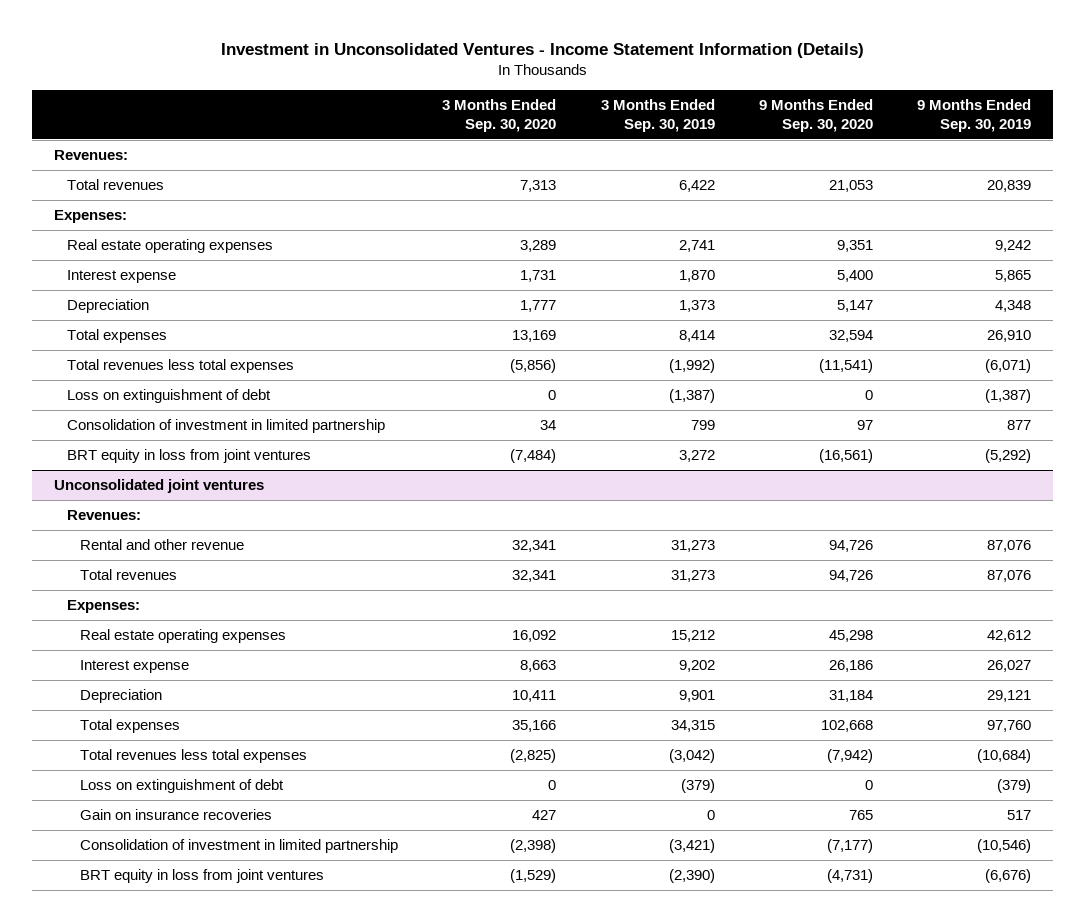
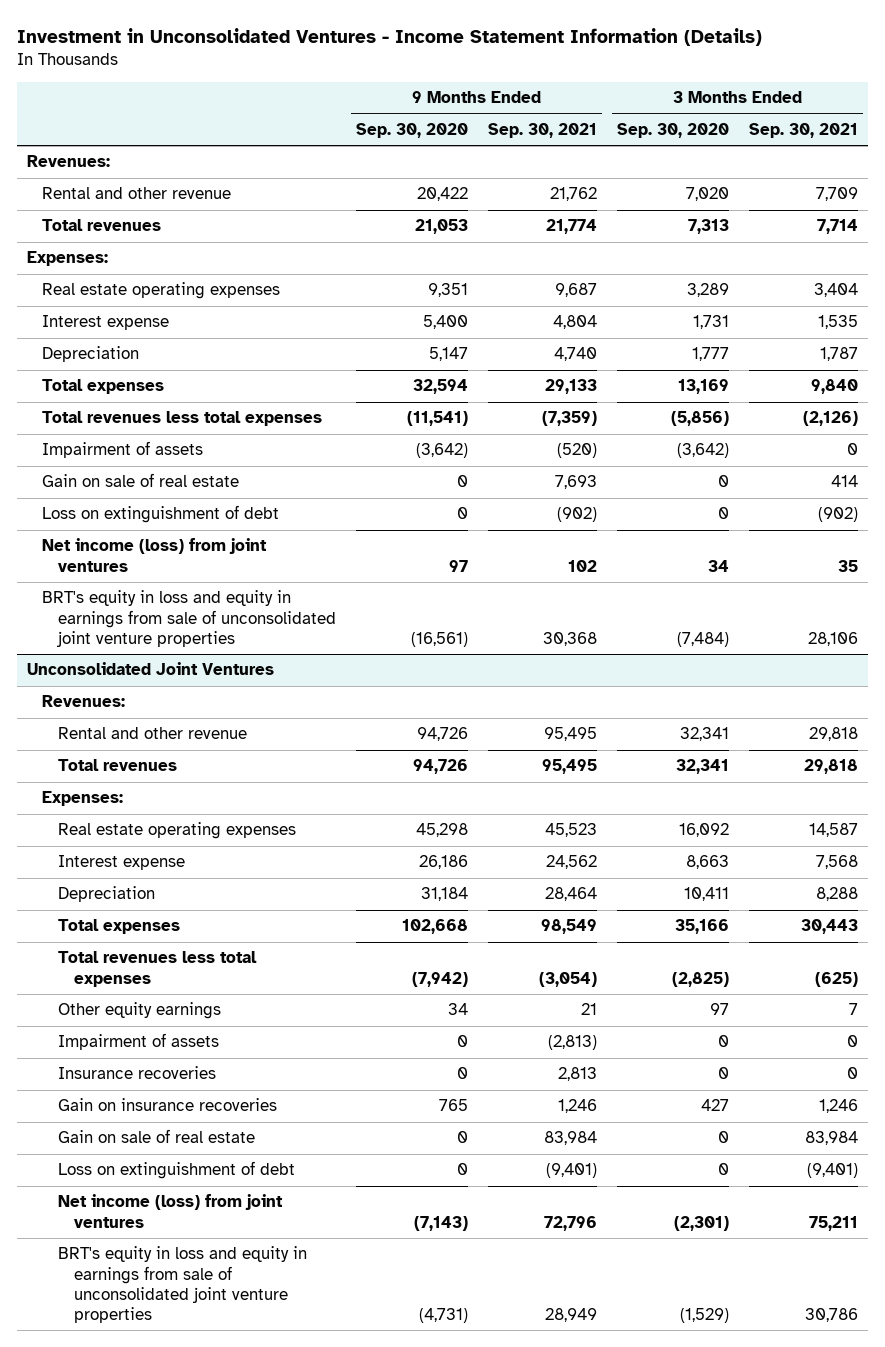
- | 3 Months Ended Sep. 30, 2020 | 3 Months Ended Sep. 30, 2019 | 9 Months Ended Sep. 30, 2020 | 9 Months Ended Sep. 30, 2019
+ | 9 Months Ended Sep. 30, 2020 | 9 Months Ended Sep. 30, 2021 | 3 Months Ended Sep. 30, 2020 | 3 Months Ended Sep. 30, 2021
+ Rental and other revenue | 20,422 | 21,762 | 7,020 | 7,709
+ Impairment of assets | (3,642) | (520) | (3,642) | 0
+ Gain on sale of real estate | 0 | 7,693 | 0 | 414
- Consolidation of investment in limited partnership | 34 | 799 | 97 | 877
- BRT equity in loss from joint ventures | (7,484) | 3,272 | (16,561) | (5,292)
- Unconsolidated joint ventures
+ Net income (loss) from joint ventures | 97 | 102 | 34 | 35
+ BRT's equity in loss and equity in earnings from sale of unconsolidated joint venture properties | (16,561) | 30,368 | (7,484) | 28,106
+ Unconsolidated Joint Ventures
- Loss on extinguishment of debt | 0 | (379) | 0 | (379)
+ Other equity earnings | 34 | 21 | 97 | 7
+ Impairment of assets | 0 | (2,813) | 0 | 0
+ Insurance recoveries | 0 | 2,813 | 0 | 0
- Consolidation of investment in limited partnership | (2,398) | (3,421) | (7,177) | (10,546)
- BRT equity in loss from joint ventures | (1,529) | (2,390) | (4,731) | (6,676)
+ Gain on sale of real estate | 0 | 83,984 | 0 | 83,984
+ Loss on extinguishment of debt | 0 | (9,401) | 0 | (9,401)
+ Net income (loss) from joint ventures | (7,143) | 72,796 | (2,301) | 75,211
+ BRT's equity in loss and equity in earnings from sale of unconsolidated joint venture properties | (4,731) | 28,949 | (1,529) | 30,786

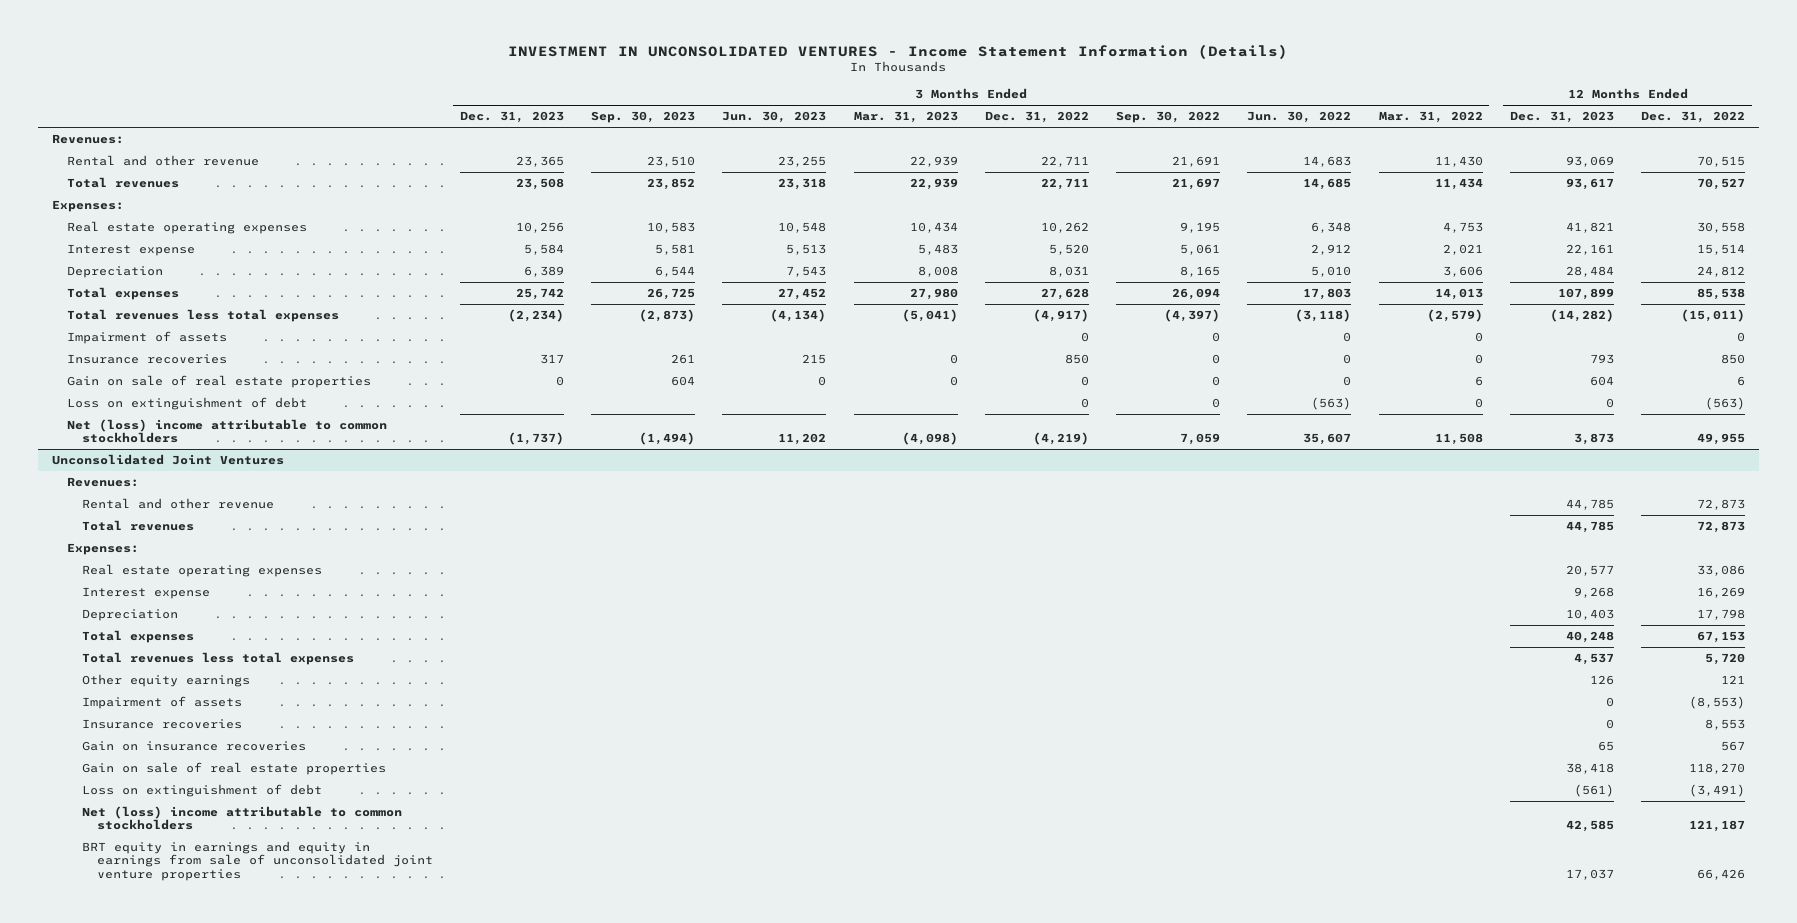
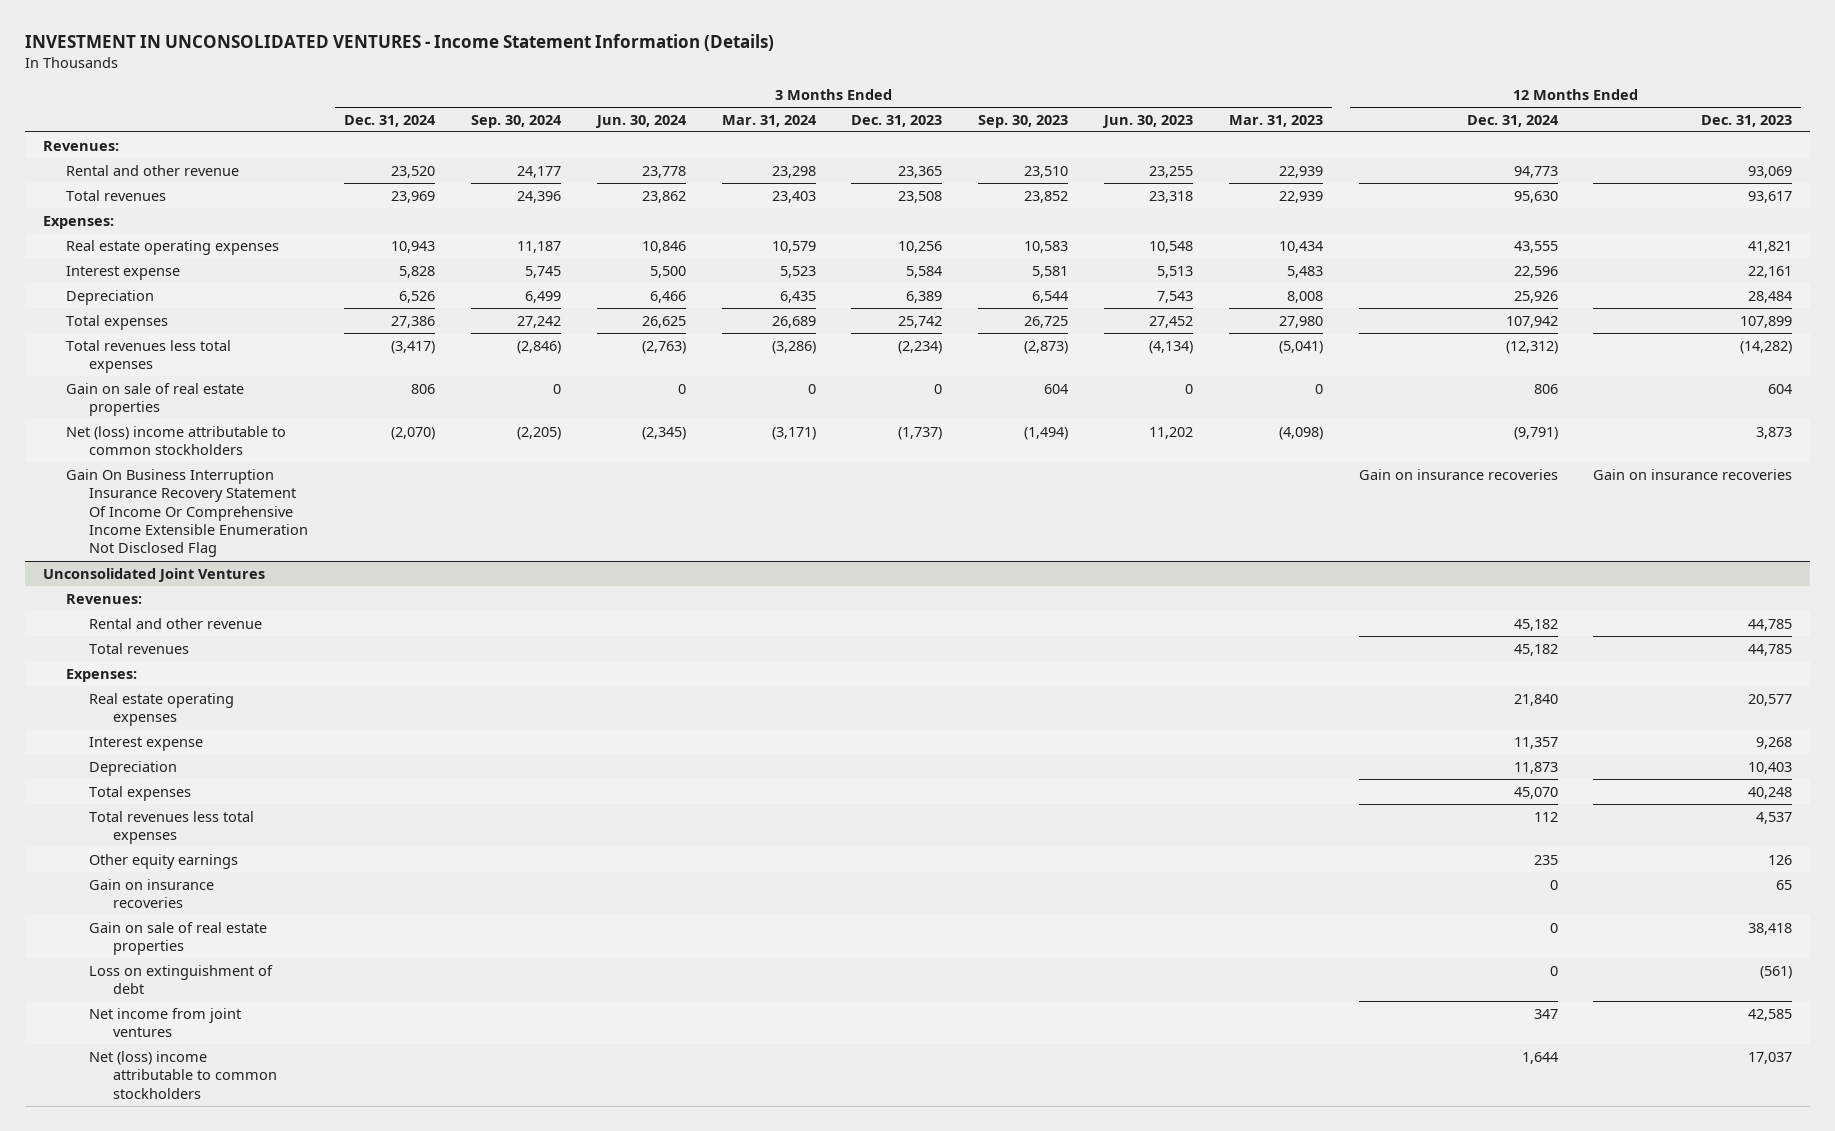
- | 3 Months Ended Dec. 31, 2023 | 3 Months Ended Sep. 30, 2023 | 3 Months Ended Jun. 30, 2023 | 3 Months Ended Mar. 31, 2023 | 3 Months Ended Dec. 31, 2022 | 3 Months Ended Sep. 30, 2022 | 3 Months Ended Jun. 30, 2022 | 3 Months Ended Mar. 31, 2022 | 12 Months Ended Dec. 31, 2023 | 12 Months Ended Dec. 31, 2022
+ | 3 Months Ended Dec. 31, 2024 | 3 Months Ended Sep. 30, 2024 | 3 Months Ended Jun. 30, 2024 | 3 Months Ended Mar. 31, 2024 | 3 Months Ended Dec. 31, 2023 | 3 Months Ended Sep. 30, 2023 | 3 Months Ended Jun. 30, 2023 | 3 Months Ended Mar. 31, 2023 | 12 Months Ended Dec. 31, 2024 | 12 Months Ended Dec. 31, 2023
- Impairment of assets | | | | | 0 | 0 | 0 | 0 | | 0
- Insurance recoveries | 317 | 261 | 215 | 0 | 850 | 0 | 0 | 0 | 793 | 850
- Loss on extinguishment of debt | | | | | 0 | 0 | (563) | 0 | 0 | (563)
+ Gain On Business Interruption Insurance Recovery Statement Of Income Or Comprehensive Income Extensible Enumeration Not Disclosed Flag | | | | | | | | | Gain on insurance recoveries | Gain on insurance recoveries
@ Unconsolidated Joint Ventures
- Impairment of assets | | | | | | | | | 0 | (8,553)
- Insurance recoveries | | | | | | | | | 0 | 8,553
- Net (loss) income attributable to common stockholders | | | | | | | | | 42,585 | 121,187
- BRT equity in earnings and equity in earnings from sale of unconsolidated joint venture properties | | | | | | | | | 17,037 | 66,426
+ Net income from joint ventures | | | | | | | | | 347 | 42,585
+ Net (loss) income attributable to common stockholders | | | | | | | | | 1,644 | 17,037

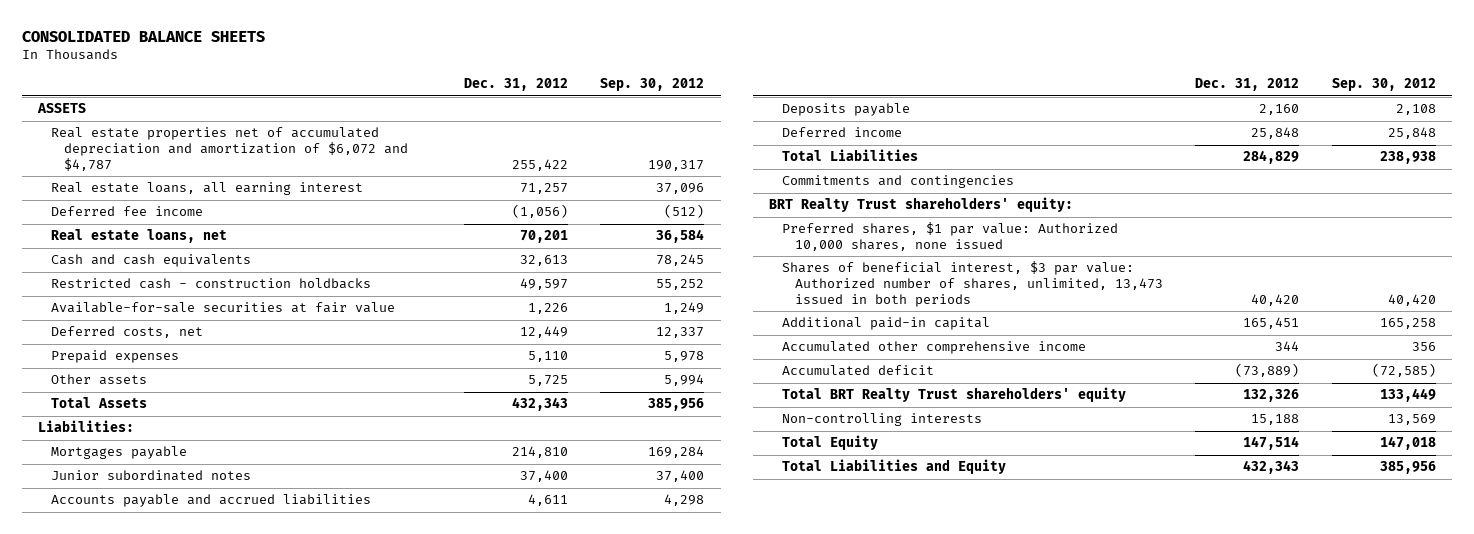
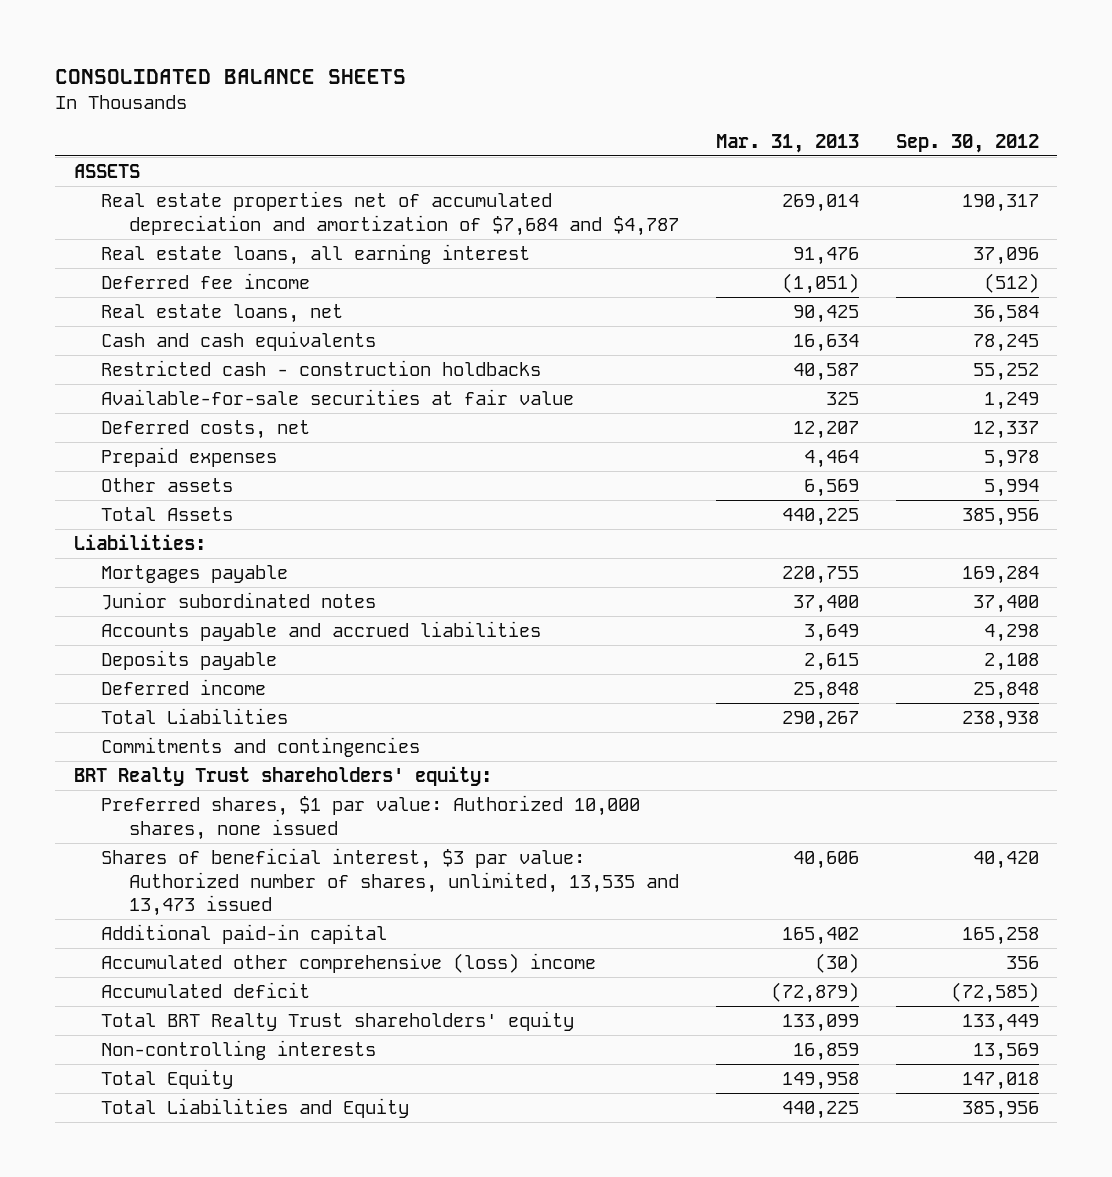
- | Dec. 31, 2012 | Sep. 30, 2012
+ | Mar. 31, 2013 | Sep. 30, 2012
- Real estate properties net of accumulated depreciation and amortization of $6,072 and $4,787 | 255,422 | 190,317
+ Real estate properties net of accumulated depreciation and amortization of $7,684 and $4,787 | 269,014 | 190,317
- Shares of beneficial interest, $3 par value: Authorized number of shares, unlimited, 13,473 issued in both periods | 40,420 | 40,420
+ Shares of beneficial interest, $3 par value: Authorized number of shares, unlimited, 13,535 and 13,473 issued | 40,606 | 40,420
- Accumulated other comprehensive income | 344 | 356
+ Accumulated other comprehensive (loss) income | (30) | 356

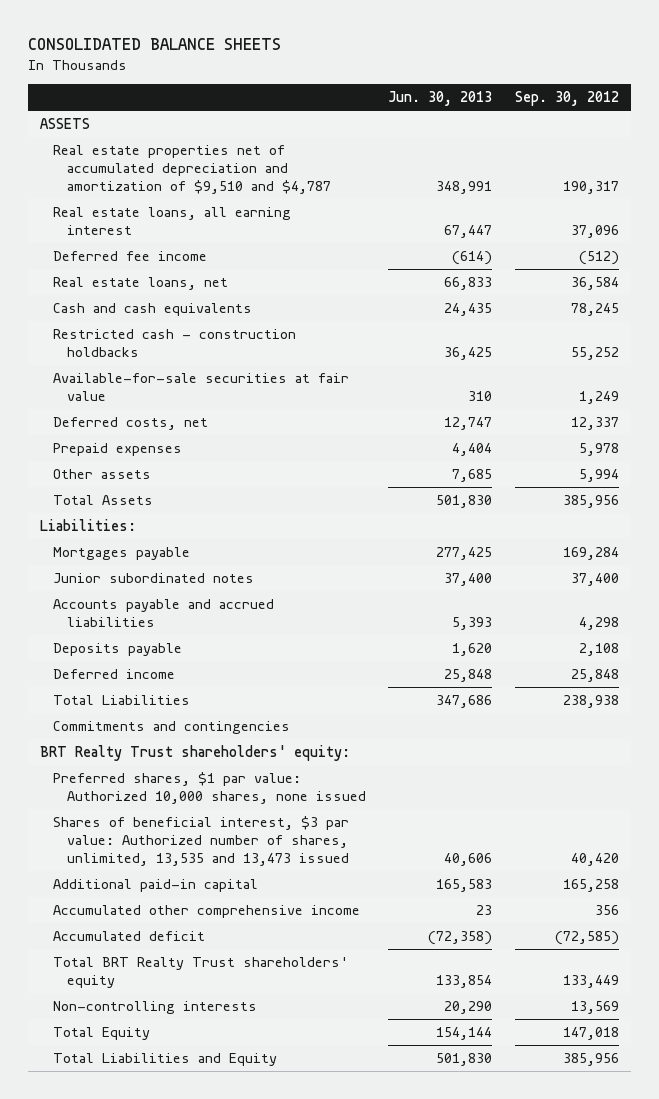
- | Mar. 31, 2013 | Sep. 30, 2012
+ | Jun. 30, 2013 | Sep. 30, 2012
- Real estate properties net of accumulated depreciation and amortization of $7,684 and $4,787 | 269,014 | 190,317
+ Real estate properties net of accumulated depreciation and amortization of $9,510 and $4,787 | 348,991 | 190,317
- Accumulated other comprehensive (loss) income | (30) | 356
+ Accumulated other comprehensive income | 23 | 356

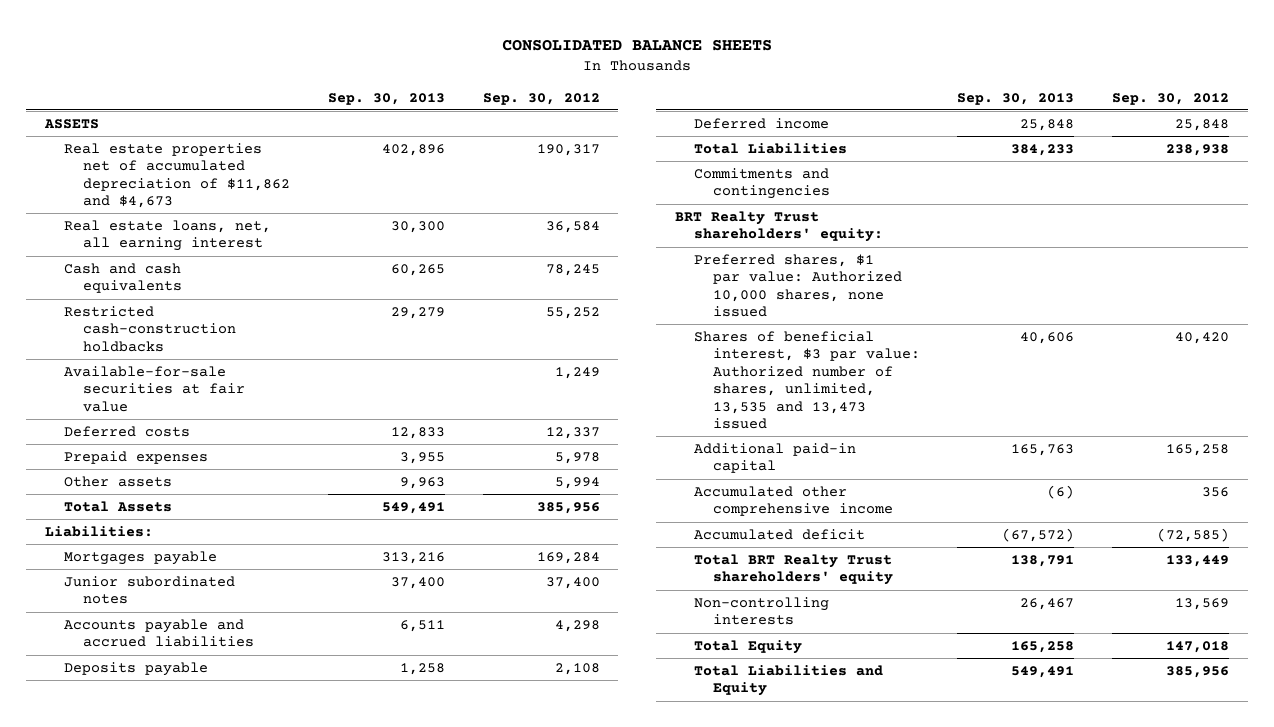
- | Jun. 30, 2013 | Sep. 30, 2012
+ | Sep. 30, 2013 | Sep. 30, 2012
- Real estate properties net of accumulated depreciation and amortization of $9,510 and $4,787 | 348,991 | 190,317
- Real estate loans, all earning interest | 67,447 | 37,096
- Deferred fee income | (614) | (512)
- Real estate loans, net | 66,833 | 36,584
+ Real estate properties net of accumulated depreciation of $11,862 and $4,673 | 402,896 | 190,317
+ Real estate loans, net, all earning interest | 30,300 | 36,584
- Restricted cash - construction holdbacks | 36,425 | 55,252
+ Restricted cash-construction holdbacks | 29,279 | 55,252
- Deferred costs, net | 12,747 | 12,337
+ Deferred costs | 12,833 | 12,337

